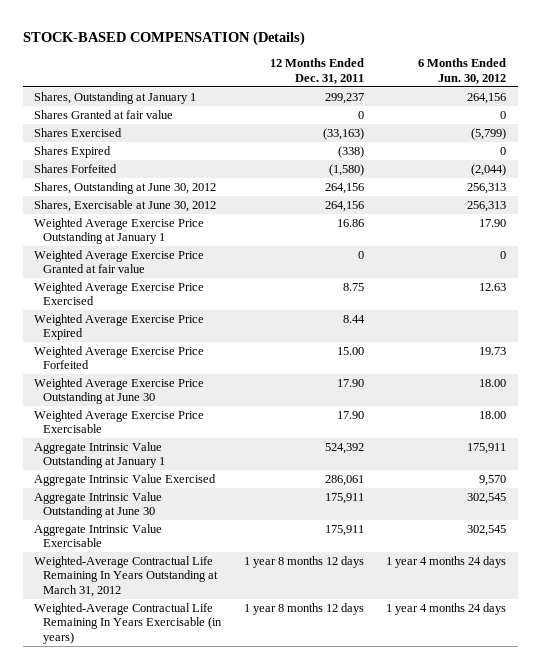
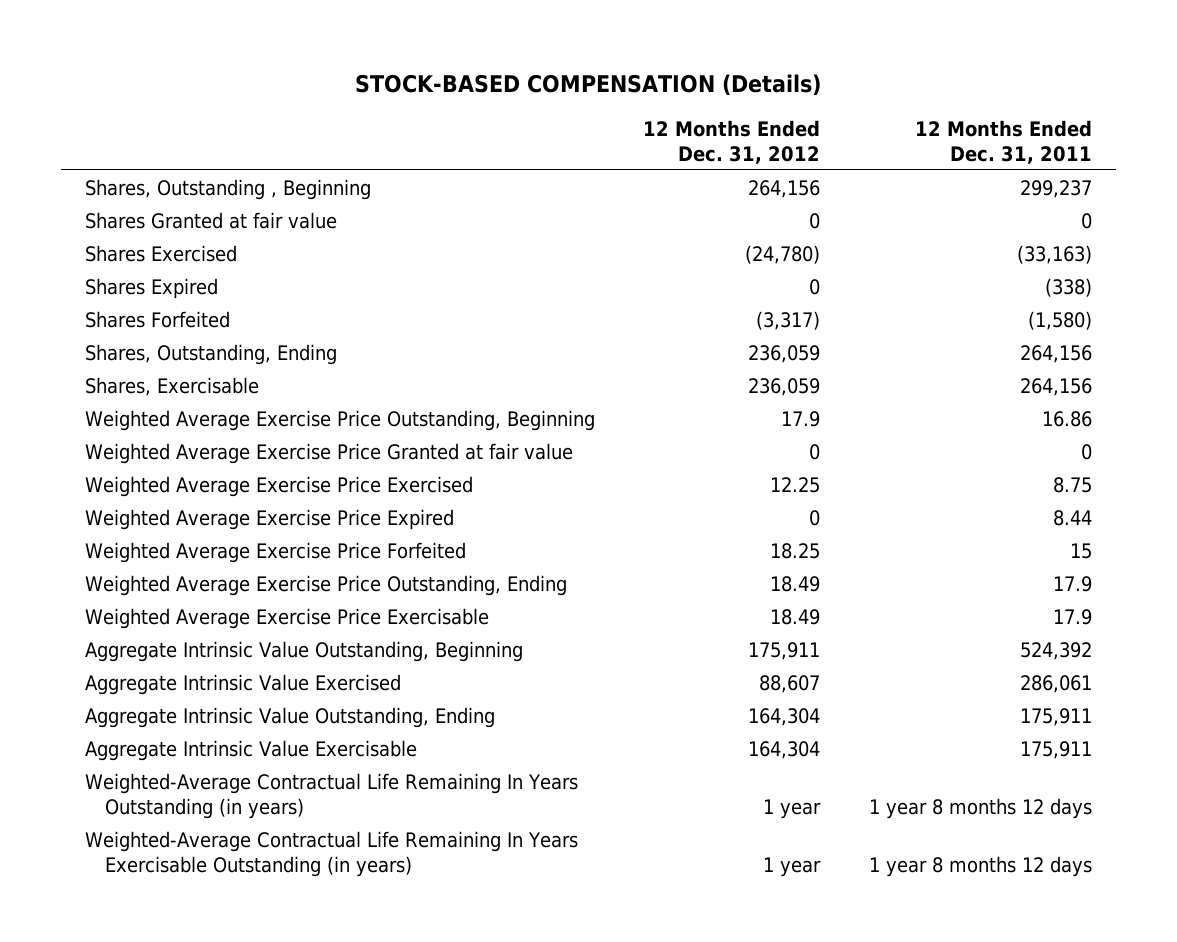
- | 12 Months Ended Dec. 31, 2011 | 6 Months Ended Jun. 30, 2012
+ | 12 Months Ended Dec. 31, 2012 | 12 Months Ended Dec. 31, 2011
- Shares, Outstanding at January 1 | 299,237 | 264,156
+ Shares, Outstanding , Beginning | 264,156 | 299,237
- Shares, Outstanding at June 30, 2012 | 264,156 | 256,313
- Shares, Exercisable at June 30, 2012 | 264,156 | 256,313
- Weighted Average Exercise Price Outstanding at January 1 | 16.86 | 17.90
+ Shares, Outstanding, Ending | 236,059 | 264,156
+ Shares, Exercisable | 236,059 | 264,156
+ Weighted Average Exercise Price Outstanding, Beginning | 17.9 | 16.86
- Weighted Average Exercise Price Forfeited | 15.00 | 19.73
- Weighted Average Exercise Price Outstanding at June 30 | 17.90 | 18.00
- Weighted Average Exercise Price Exercisable | 17.90 | 18.00
- Aggregate Intrinsic Value Outstanding at January 1 | 524,392 | 175,911
+ Weighted Average Exercise Price Forfeited | 18.25 | 15
+ Weighted Average Exercise Price Outstanding, Ending | 18.49 | 17.9
+ Weighted Average Exercise Price Exercisable | 18.49 | 17.9
+ Aggregate Intrinsic Value Outstanding, Beginning | 175,911 | 524,392
- Aggregate Intrinsic Value Outstanding at June 30 | 175,911 | 302,545
+ Aggregate Intrinsic Value Outstanding, Ending | 164,304 | 175,911
- Weighted-Average Contractual Life Remaining In Years Outstanding at March 31, 2012 | 1 year 8 months 12 days | 1 year 4 months 24 days
- Weighted-Average Contractual Life Remaining In Years Exercisable (in years) | 1 year 8 months 12 days | 1 year 4 months 24 days
+ Weighted-Average Contractual Life Remaining In Years Outstanding (in years) | 1 year | 1 year 8 months 12 days
+ Weighted-Average Contractual Life Remaining In Years Exercisable Outstanding (in years) | 1 year | 1 year 8 months 12 days

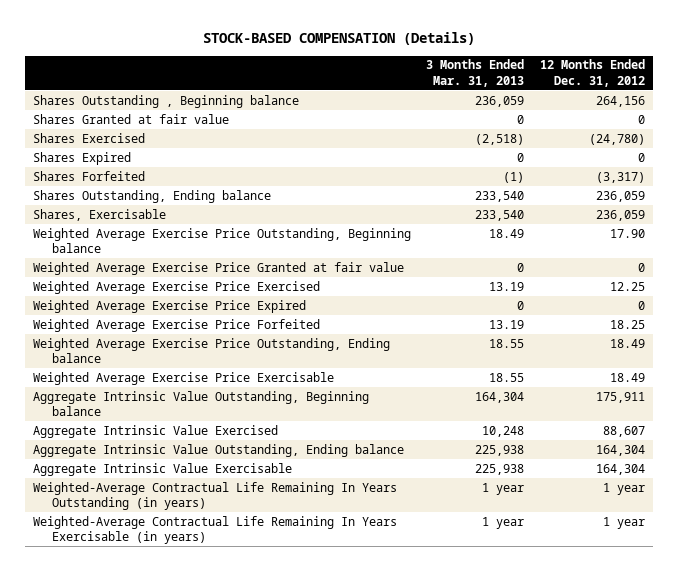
- | 12 Months Ended Dec. 31, 2012 | 12 Months Ended Dec. 31, 2011
+ | 3 Months Ended Mar. 31, 2013 | 12 Months Ended Dec. 31, 2012
- Shares, Outstanding , Beginning | 264,156 | 299,237
+ Shares Outstanding , Beginning balance | 236,059 | 264,156
- Shares, Outstanding, Ending | 236,059 | 264,156
+ Shares Outstanding, Ending balance | 233,540 | 236,059
- Weighted Average Exercise Price Outstanding, Beginning | 17.9 | 16.86
+ Weighted Average Exercise Price Outstanding, Beginning balance | 18.49 | 17.90
- Weighted Average Exercise Price Outstanding, Ending | 18.49 | 17.9
+ Weighted Average Exercise Price Outstanding, Ending balance | 18.55 | 18.49
- Aggregate Intrinsic Value Outstanding, Beginning | 175,911 | 524,392
+ Aggregate Intrinsic Value Outstanding, Beginning balance | 164,304 | 175,911
- Aggregate Intrinsic Value Outstanding, Ending | 164,304 | 175,911
+ Aggregate Intrinsic Value Outstanding, Ending balance | 225,938 | 164,304
- Weighted-Average Contractual Life Remaining In Years Exercisable Outstanding (in years) | 1 year | 1 year 8 months 12 days
+ Weighted-Average Contractual Life Remaining In Years Exercisable (in years) | 1 year | 1 year

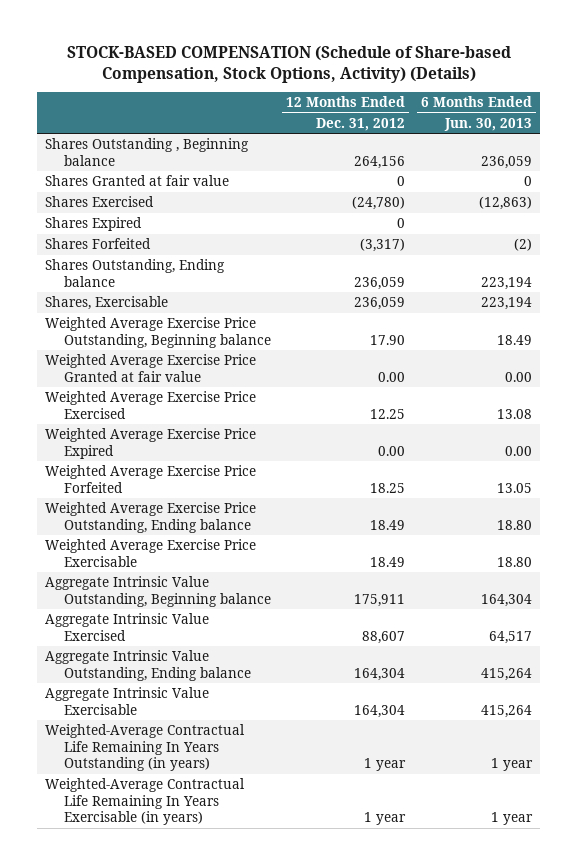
- STOCK-BASED COMPENSATION (Details)
+ STOCK-BASED COMPENSATION (Schedule of Share-based Compensation, Stock Options, Activity) (Details)
- | 3 Months Ended Mar. 31, 2013 | 12 Months Ended Dec. 31, 2012
+ | 12 Months Ended Dec. 31, 2012 | 6 Months Ended Jun. 30, 2013
- Weighted Average Exercise Price Granted at fair value | 0 | 0
+ Weighted Average Exercise Price Granted at fair value | 0.00 | 0.00
- Weighted Average Exercise Price Expired | 0 | 0
+ Weighted Average Exercise Price Expired | 0.00 | 0.00

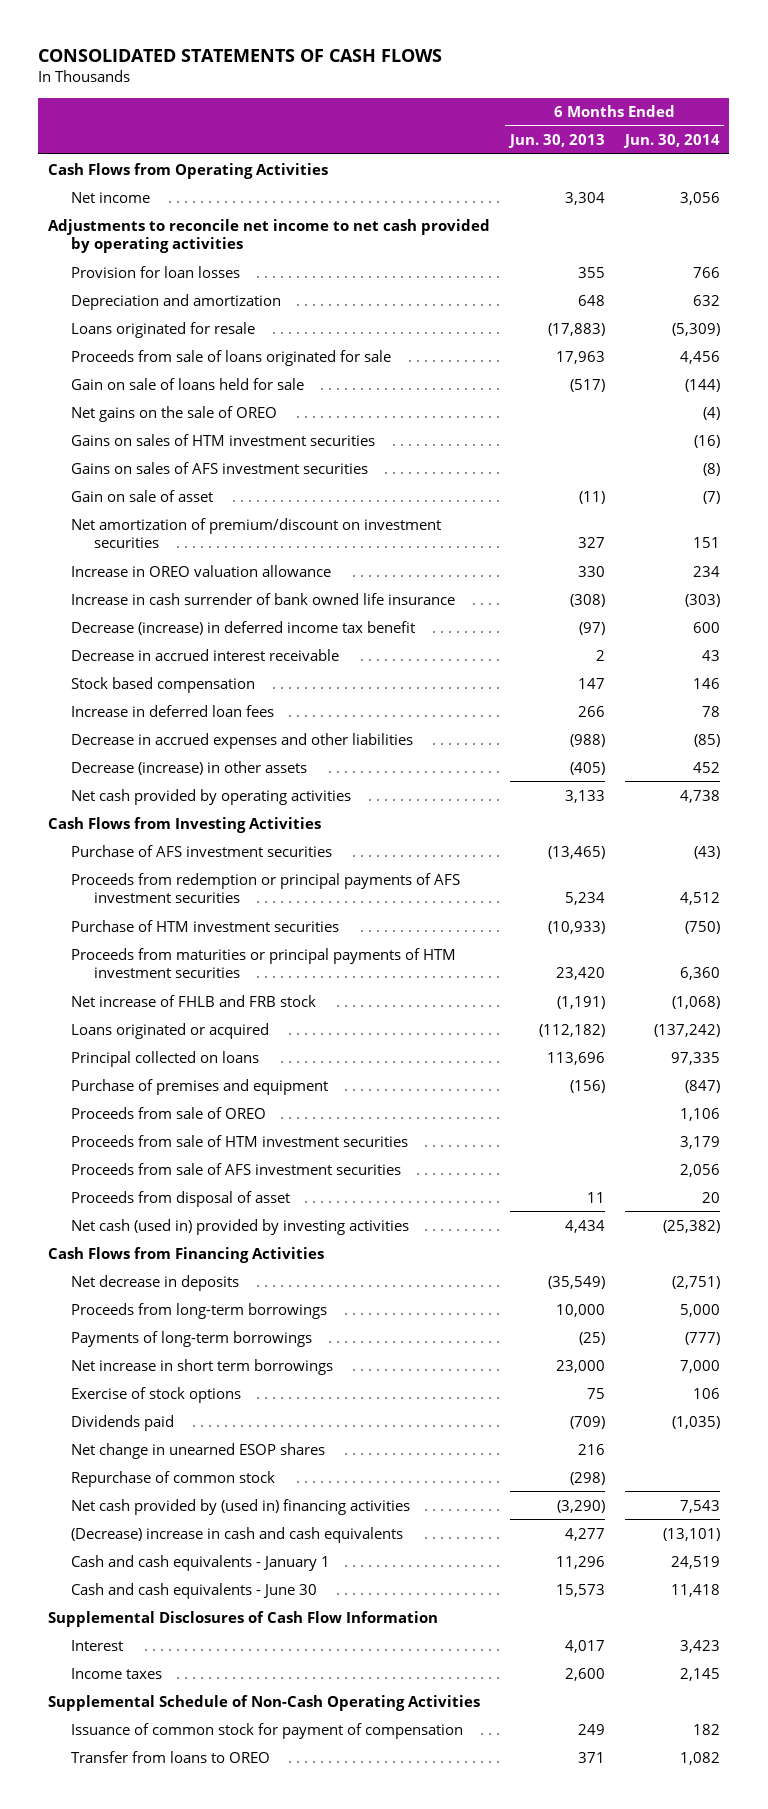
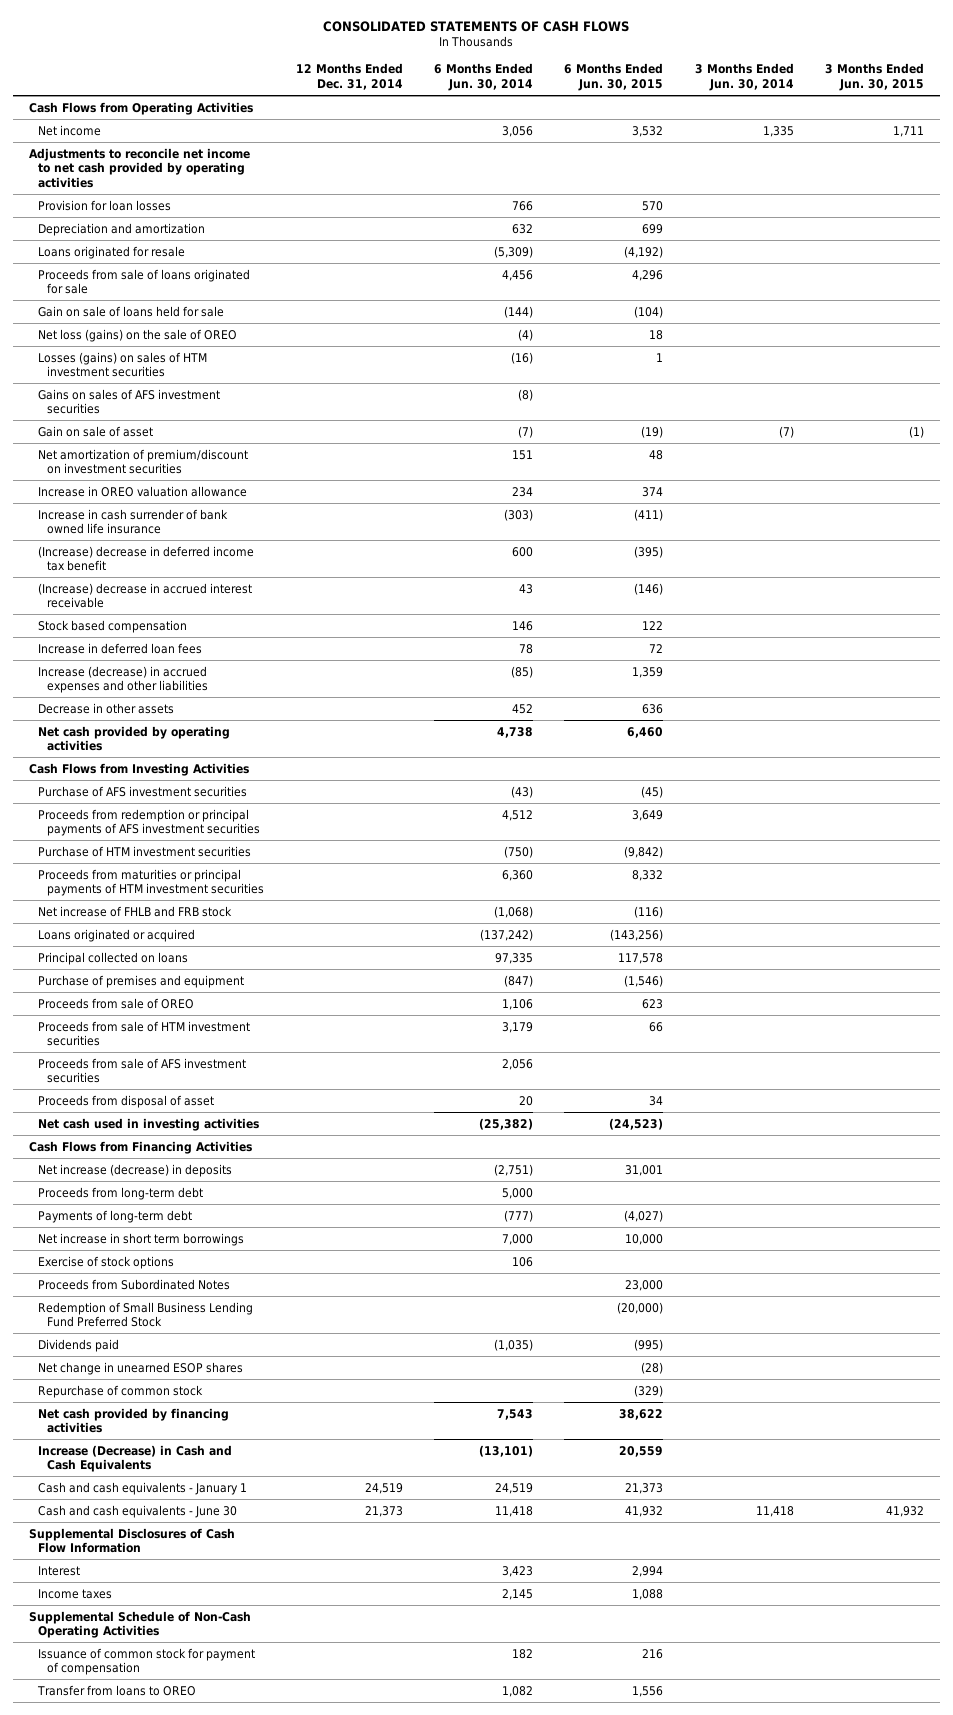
- | 6 Months Ended Jun. 30, 2013 | 6 Months Ended Jun. 30, 2014
+ | 12 Months Ended Dec. 31, 2014 | 6 Months Ended Jun. 30, 2014 | 6 Months Ended Jun. 30, 2015 | 3 Months Ended Jun. 30, 2014 | 3 Months Ended Jun. 30, 2015
- Net gains on the sale of OREO | | (4)
- Gains on sales of HTM investment securities | | (16)
+ Net loss (gains) on the sale of OREO | | (4) | 18 | |
+ Losses (gains) on sales of HTM investment securities | | (16) | 1 | |
- Decrease (increase) in deferred income tax benefit | (97) | 600
- Decrease in accrued interest receivable | 2 | 43
+ (Increase) decrease in deferred income tax benefit | | 600 | (395) | |
+ (Increase) decrease in accrued interest receivable | | 43 | (146) | |
- Decrease in accrued expenses and other liabilities | (988) | (85)
- Decrease (increase) in other assets | (405) | 452
+ Increase (decrease) in accrued expenses and other liabilities | | (85) | 1,359 | |
+ Decrease in other assets | | 452 | 636 | |
- Net cash (used in) provided by investing activities | 4,434 | (25,382)
+ Net cash used in investing activities | | (25,382) | (24,523) | |
- Net decrease in deposits | (35,549) | (2,751)
- Proceeds from long-term borrowings | 10,000 | 5,000
- Payments of long-term borrowings | (25) | (777)
+ Net increase (decrease) in deposits | | (2,751) | 31,001 | |
+ Proceeds from long-term debt | | 5,000 | | |
+ Payments of long-term debt | | (777) | (4,027) | |
+ Proceeds from Subordinated Notes | | | 23,000 | |
+ Redemption of Small Business Lending Fund Preferred Stock | | | (20,000) | |
- Net cash provided by (used in) financing activities | (3,290) | 7,543
- (Decrease) increase in cash and cash equivalents | 4,277 | (13,101)
+ Net cash provided by financing activities | | 7,543 | 38,622 | |
+ Increase (Decrease) in Cash and Cash Equivalents | | (13,101) | 20,559 | |

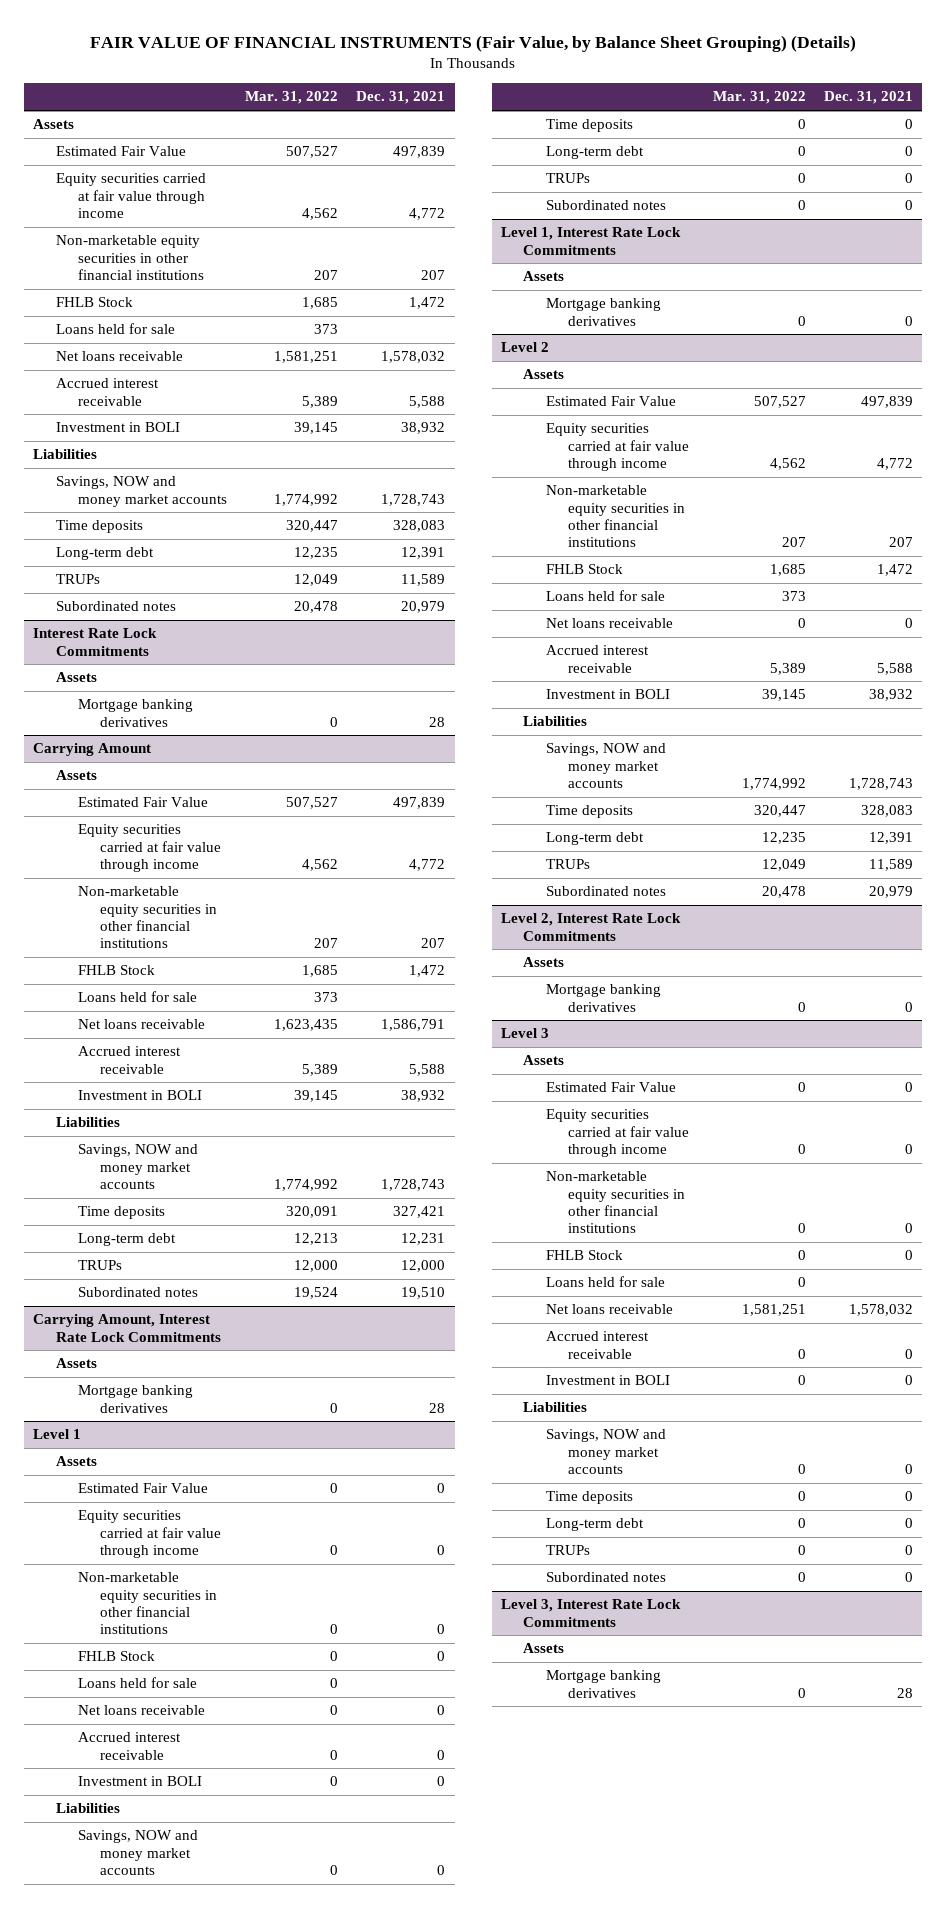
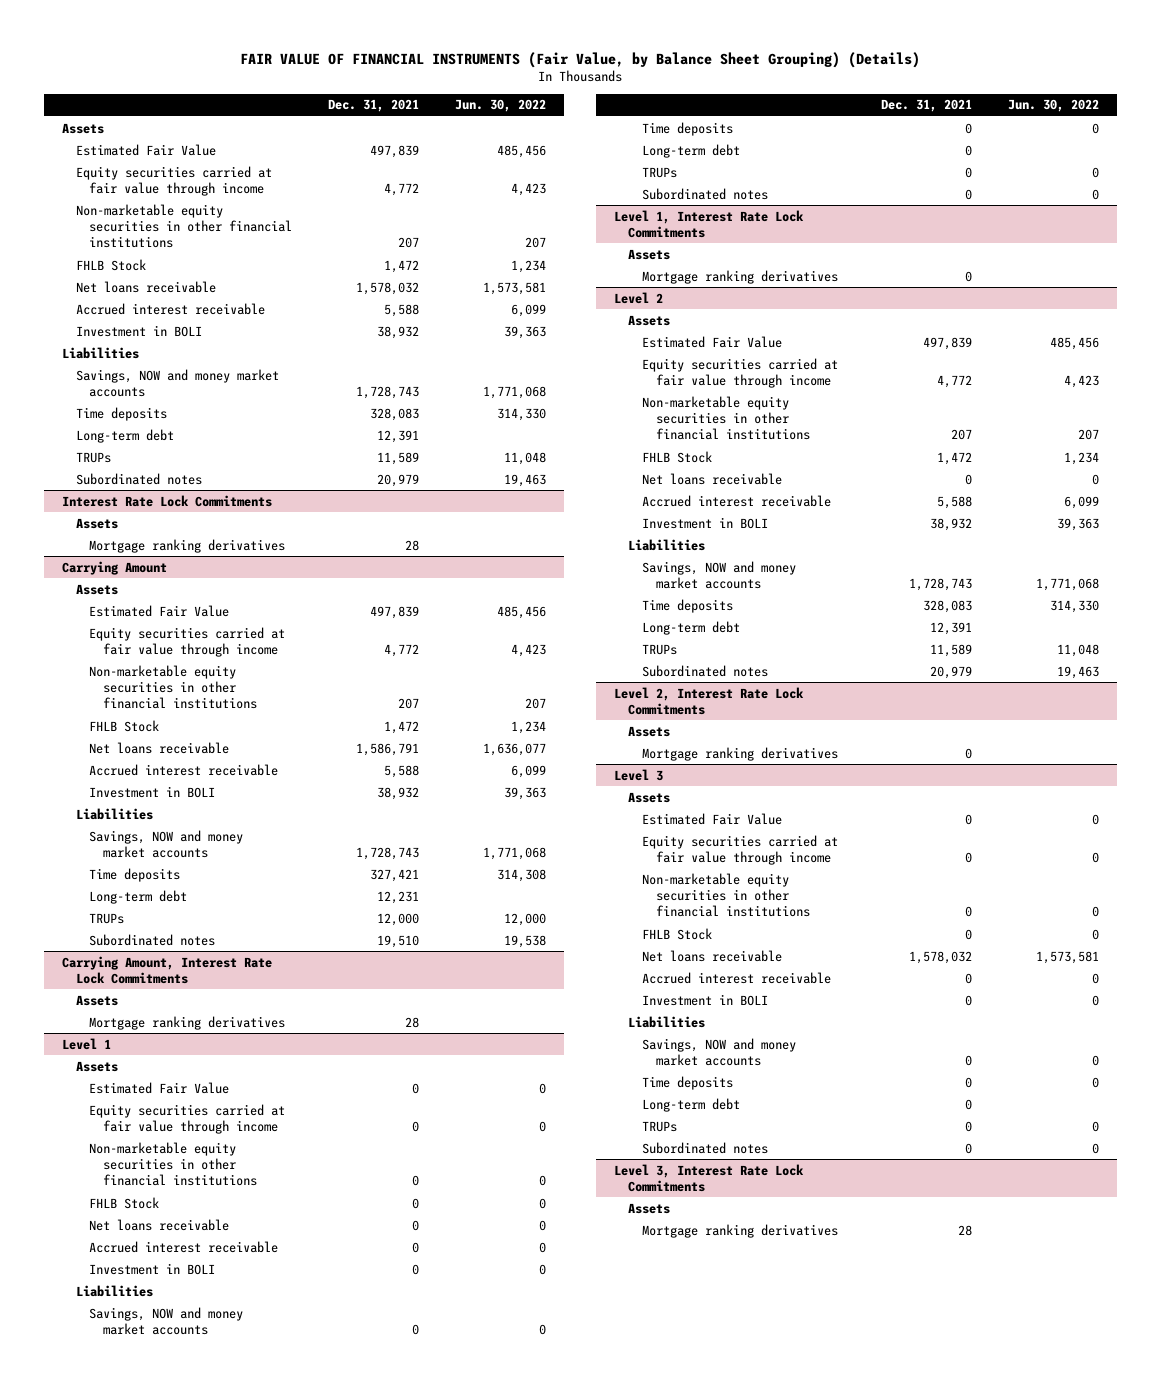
- | Mar. 31, 2022 | Dec. 31, 2021
+ | Dec. 31, 2021 | Jun. 30, 2022
- Loans held for sale | 373 |
@ Interest Rate Lock Commitments
- Mortgage banking derivatives | 0 | 28
+ Mortgage ranking derivatives | 28 |
@ Carrying Amount
- Loans held for sale | 373 |
@ Carrying Amount, Interest Rate Lock Commitments
- Mortgage banking derivatives | 0 | 28
+ Mortgage ranking derivatives | 28 |
@ Level 1
- Loans held for sale | 0 |
@ Level 1, Interest Rate Lock Commitments
- Mortgage banking derivatives | 0 | 0
+ Mortgage ranking derivatives | 0 |
@ Level 2
- Loans held for sale | 373 |
@ Level 2, Interest Rate Lock Commitments
- Mortgage banking derivatives | 0 | 0
+ Mortgage ranking derivatives | 0 |
@ Level 3
- Loans held for sale | 0 |
@ Level 3, Interest Rate Lock Commitments
- Mortgage banking derivatives | 0 | 28
+ Mortgage ranking derivatives | 28 |

